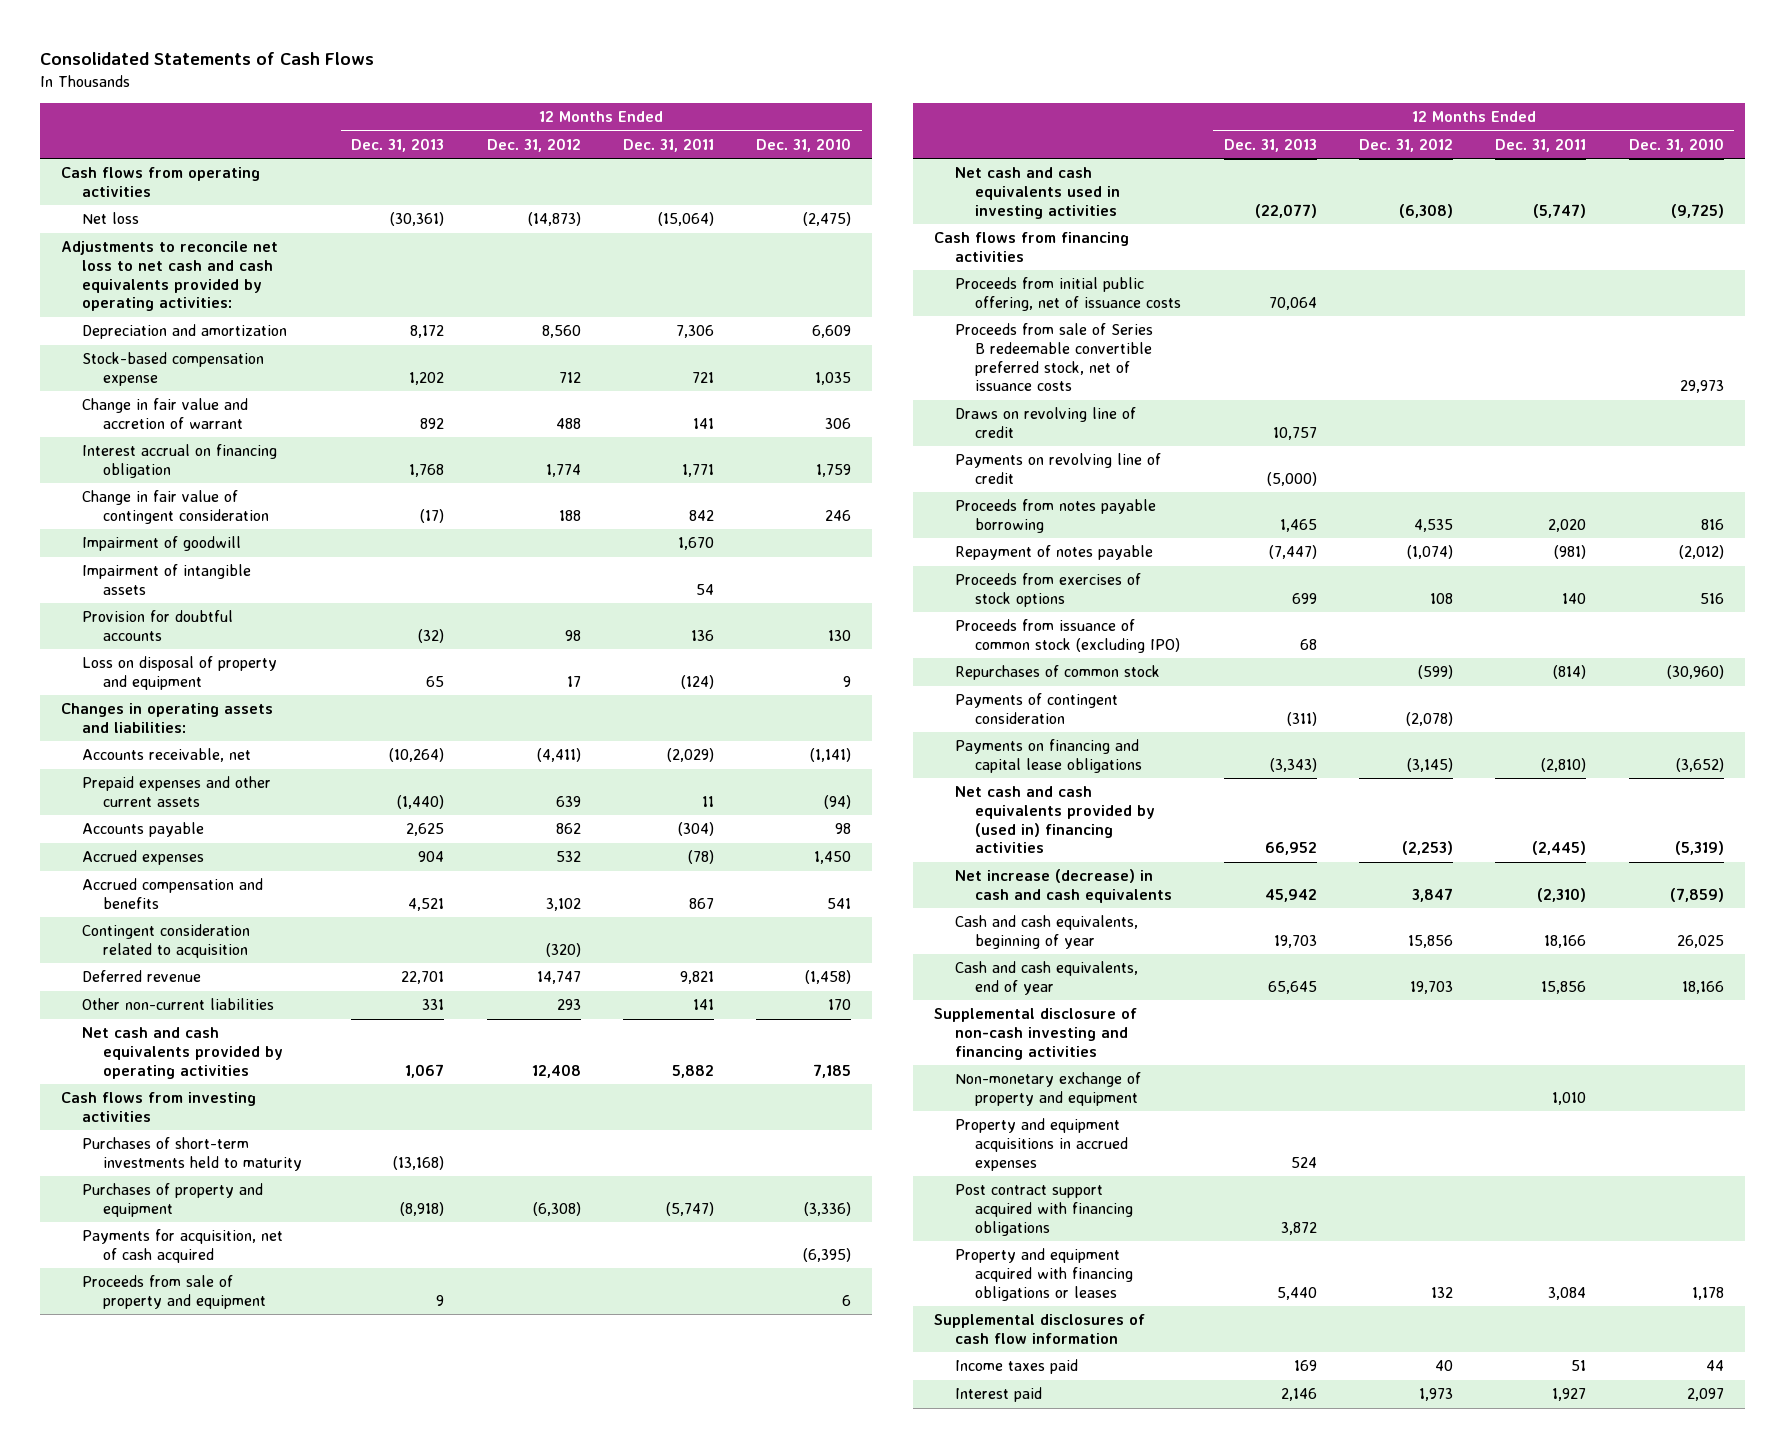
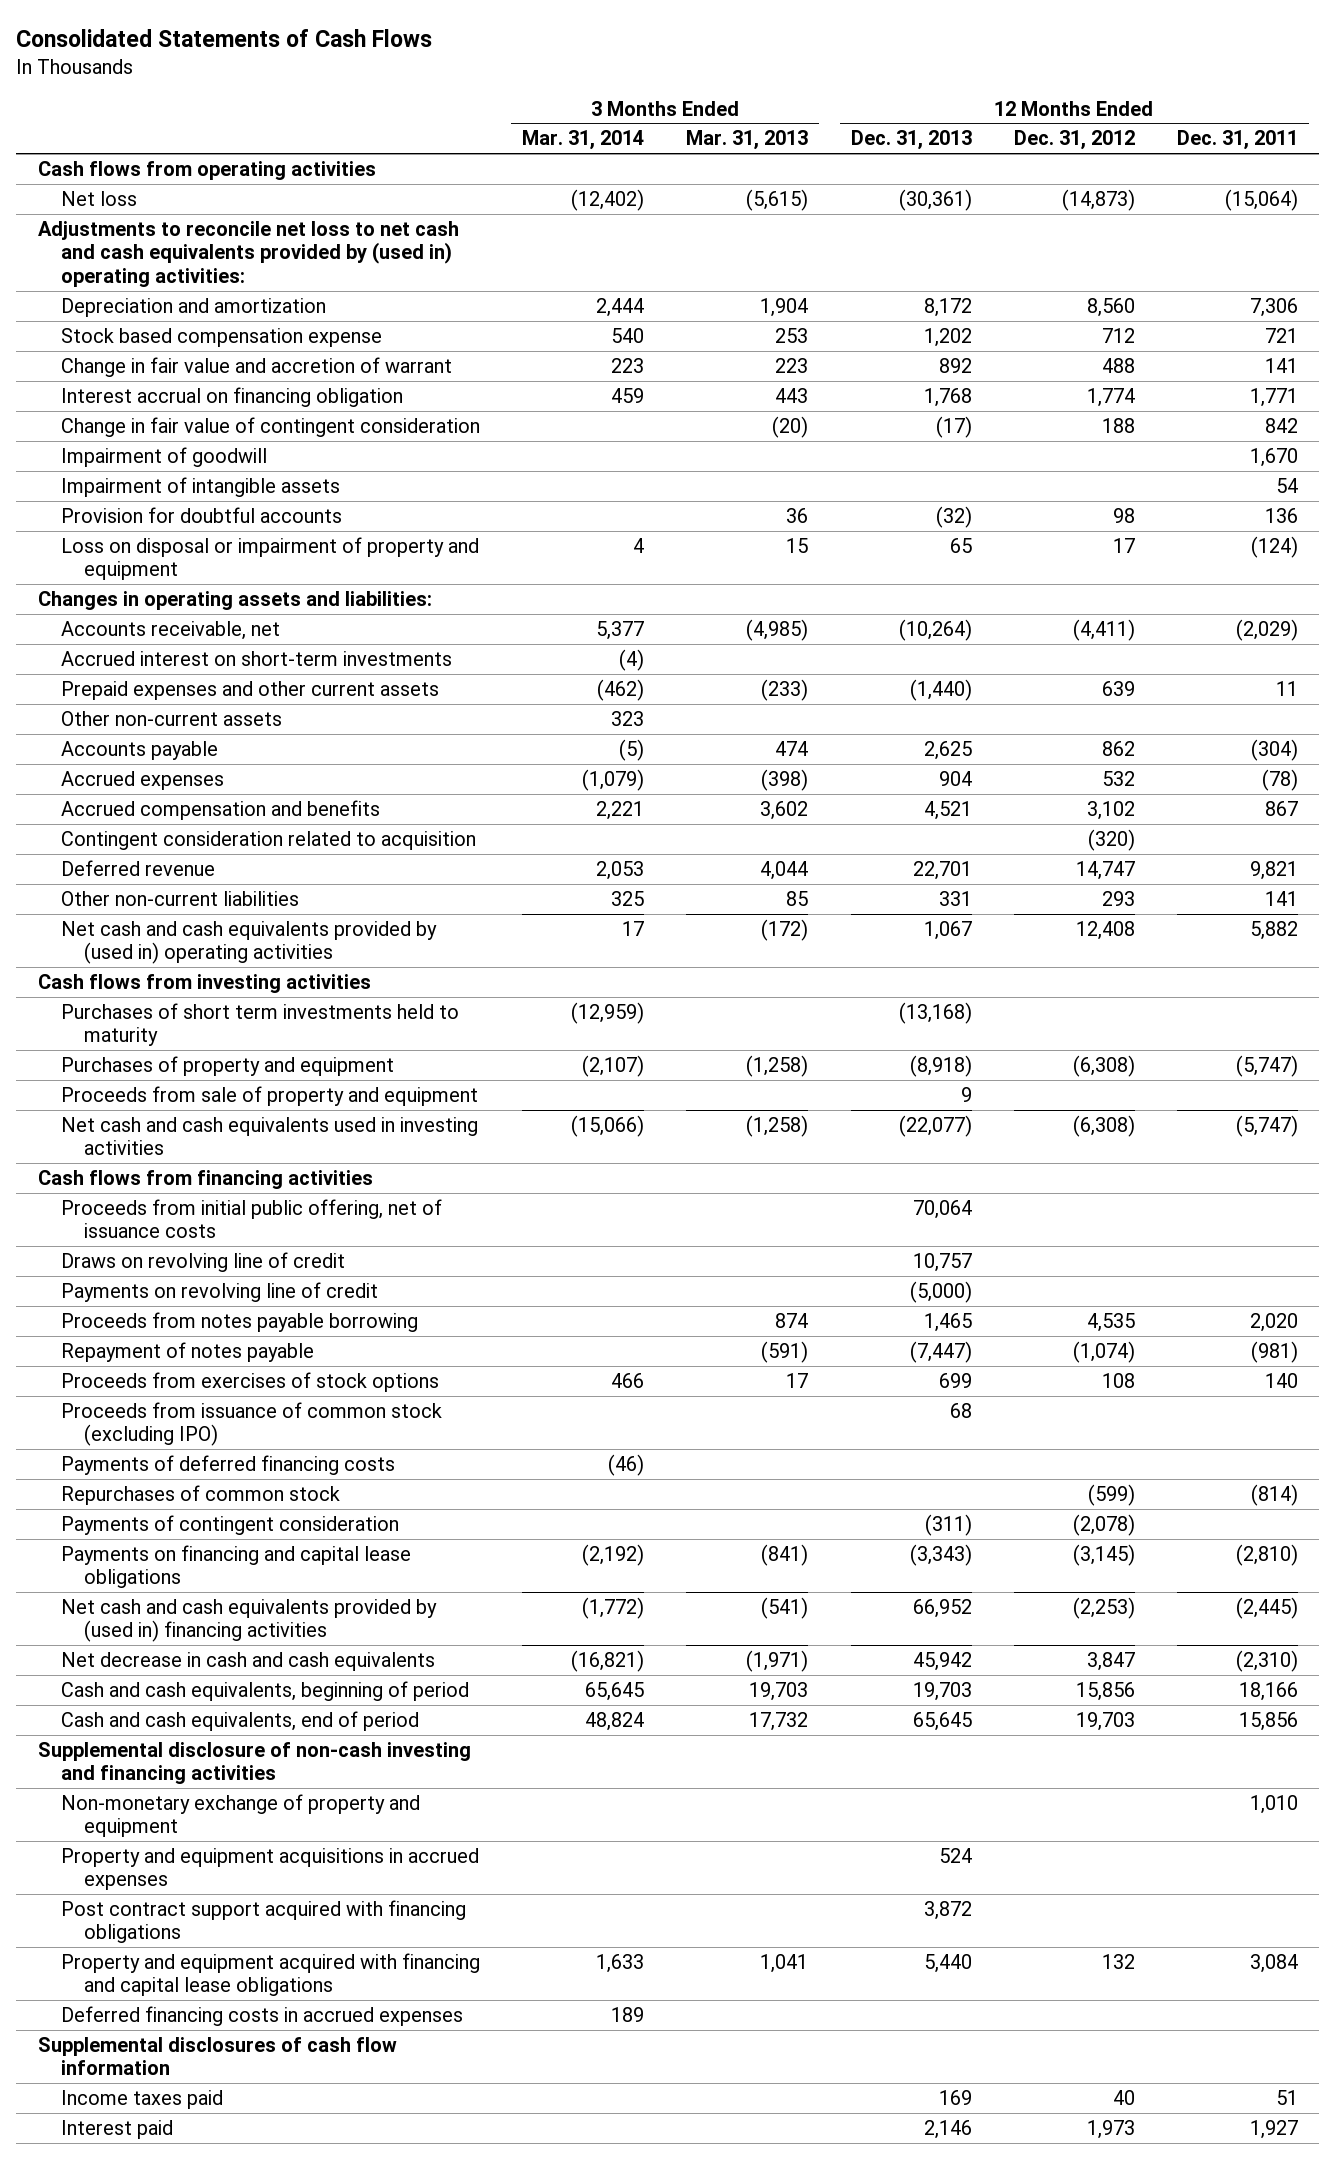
- | 12 Months Ended Dec. 31, 2013 | 12 Months Ended Dec. 31, 2012 | 12 Months Ended Dec. 31, 2011 | 12 Months Ended Dec. 31, 2010
+ | 3 Months Ended Mar. 31, 2014 | 3 Months Ended Mar. 31, 2013 | 12 Months Ended Dec. 31, 2013 | 12 Months Ended Dec. 31, 2012 | 12 Months Ended Dec. 31, 2011
- Adjustments to reconcile net loss to net cash and cash equivalents provided by operating activities:
+ Adjustments to reconcile net loss to net cash and cash equivalents provided by (used in) operating activities:
- Stock-based compensation expense | 1,202 | 712 | 721 | 1,035
+ Stock based compensation expense | 540 | 253 | 1,202 | 712 | 721
- Loss on disposal of property and equipment | 65 | 17 | (124) | 9
+ Loss on disposal or impairment of property and equipment | 4 | 15 | 65 | 17 | (124)
+ Accrued interest on short-term investments | (4) | | | |
+ Other non-current assets | 323 | | | |
- Net cash and cash equivalents provided by operating activities | 1,067 | 12,408 | 5,882 | 7,185
+ Net cash and cash equivalents provided by (used in) operating activities | 17 | (172) | 1,067 | 12,408 | 5,882
- Purchases of short-term investments held to maturity | (13,168) | | |
+ Purchases of short term investments held to maturity | (12,959) | | (13,168) | |
- Payments for acquisition, net of cash acquired | | | | (6,395)
- Proceeds from sale of Series B redeemable convertible preferred stock, net of issuance costs | | | | 29,973
+ Payments of deferred financing costs | (46) | | | |
- Net increase (decrease) in cash and cash equivalents | 45,942 | 3,847 | (2,310) | (7,859)
- Cash and cash equivalents, beginning of year | 19,703 | 15,856 | 18,166 | 26,025
- Cash and cash equivalents, end of year | 65,645 | 19,703 | 15,856 | 18,166
+ Net decrease in cash and cash equivalents | (16,821) | (1,971) | 45,942 | 3,847 | (2,310)
+ Cash and cash equivalents, beginning of period | 65,645 | 19,703 | 19,703 | 15,856 | 18,166
+ Cash and cash equivalents, end of period | 48,824 | 17,732 | 65,645 | 19,703 | 15,856
- Property and equipment acquired with financing obligations or leases | 5,440 | 132 | 3,084 | 1,178
+ Property and equipment acquired with financing and capital lease obligations | 1,633 | 1,041 | 5,440 | 132 | 3,084
+ Deferred financing costs in accrued expenses | 189 | | | |

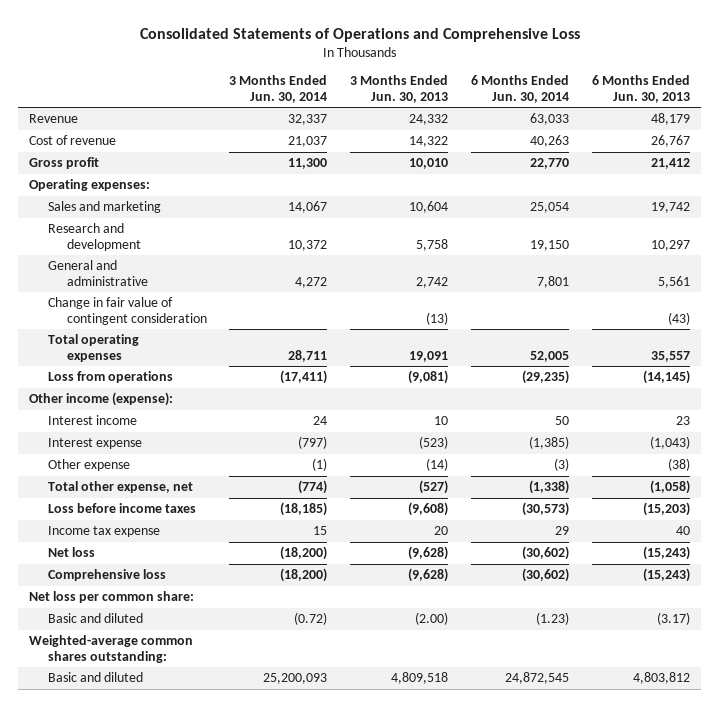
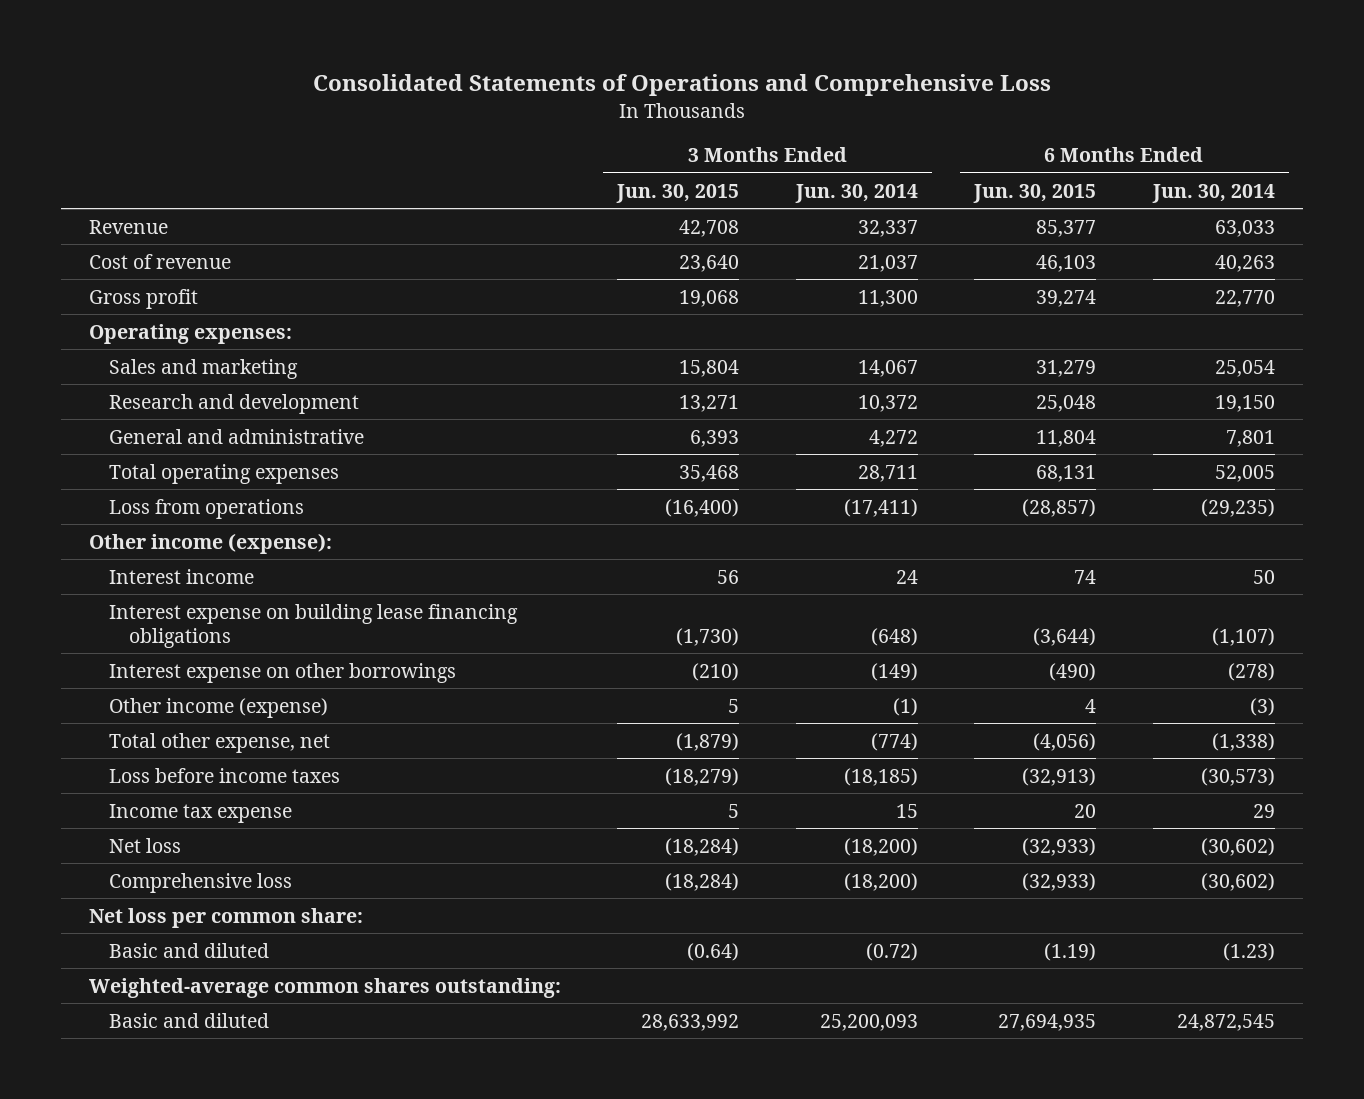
- | 3 Months Ended Jun. 30, 2014 | 3 Months Ended Jun. 30, 2013 | 6 Months Ended Jun. 30, 2014 | 6 Months Ended Jun. 30, 2013
+ | 3 Months Ended Jun. 30, 2015 | 3 Months Ended Jun. 30, 2014 | 6 Months Ended Jun. 30, 2015 | 6 Months Ended Jun. 30, 2014
- Change in fair value of contingent consideration | | (13) | | (43)
- Interest expense | (797) | (523) | (1,385) | (1,043)
- Other expense | (1) | (14) | (3) | (38)
+ Interest expense on building lease financing obligations | (1,730) | (648) | (3,644) | (1,107)
+ Interest expense on other borrowings | (210) | (149) | (490) | (278)
+ Other income (expense) | 5 | (1) | 4 | (3)

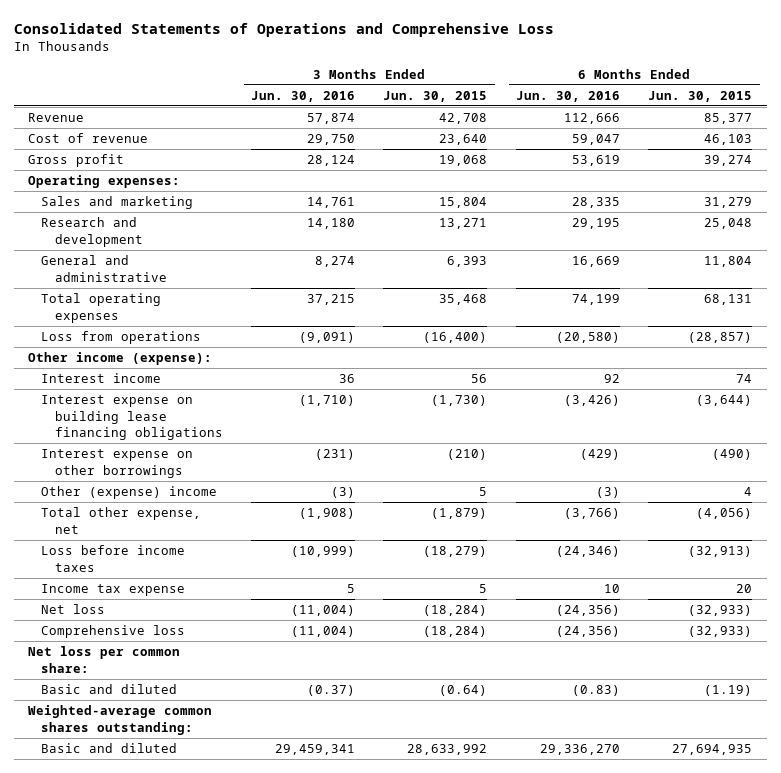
- | 3 Months Ended Jun. 30, 2015 | 3 Months Ended Jun. 30, 2014 | 6 Months Ended Jun. 30, 2015 | 6 Months Ended Jun. 30, 2014
+ | 3 Months Ended Jun. 30, 2016 | 3 Months Ended Jun. 30, 2015 | 6 Months Ended Jun. 30, 2016 | 6 Months Ended Jun. 30, 2015
- Other income (expense) | 5 | (1) | 4 | (3)
+ Other (expense) income | (3) | 5 | (3) | 4

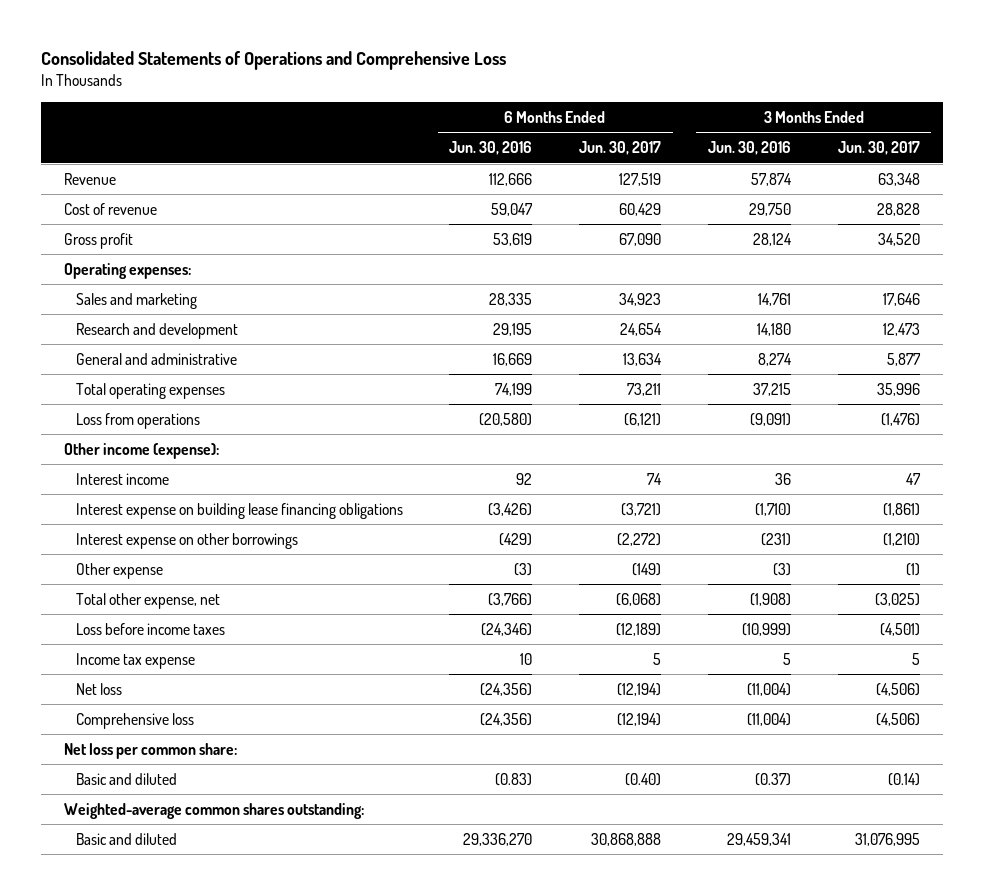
- | 3 Months Ended Jun. 30, 2016 | 3 Months Ended Jun. 30, 2015 | 6 Months Ended Jun. 30, 2016 | 6 Months Ended Jun. 30, 2015
+ | 6 Months Ended Jun. 30, 2016 | 6 Months Ended Jun. 30, 2017 | 3 Months Ended Jun. 30, 2016 | 3 Months Ended Jun. 30, 2017
- Other (expense) income | (3) | 5 | (3) | 4
+ Other expense | (3) | (149) | (3) | (1)

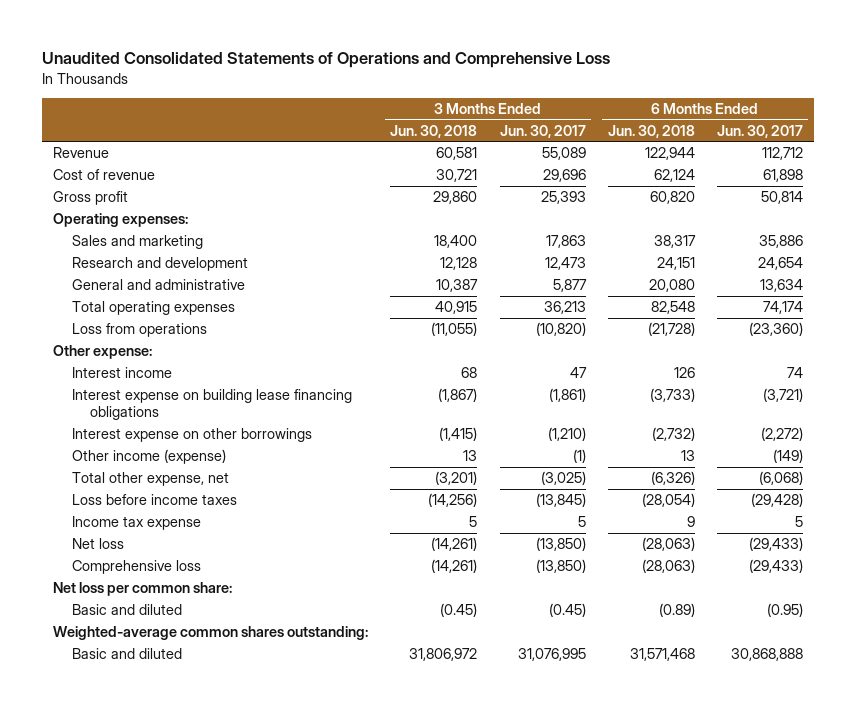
- Consolidated Statements of Operations and Comprehensive Loss
+ Unaudited Consolidated Statements of Operations and Comprehensive Loss
- | 6 Months Ended Jun. 30, 2016 | 6 Months Ended Jun. 30, 2017 | 3 Months Ended Jun. 30, 2016 | 3 Months Ended Jun. 30, 2017
+ | 3 Months Ended Jun. 30, 2018 | 3 Months Ended Jun. 30, 2017 | 6 Months Ended Jun. 30, 2018 | 6 Months Ended Jun. 30, 2017
- Revenue | 112,666 | 127,519 | 57,874 | 63,348
- Cost of revenue | 59,047 | 60,429 | 29,750 | 28,828
- Gross profit | 53,619 | 67,090 | 28,124 | 34,520
+ Revenue | 60,581 | 55,089 | 122,944 | 112,712
+ Cost of revenue | 30,721 | 29,696 | 62,124 | 61,898
+ Gross profit | 29,860 | 25,393 | 60,820 | 50,814
- Sales and marketing | 28,335 | 34,923 | 14,761 | 17,646
+ Sales and marketing | 18,400 | 17,863 | 38,317 | 35,886
- Total operating expenses | 74,199 | 73,211 | 37,215 | 35,996
- Loss from operations | (20,580) | (6,121) | (9,091) | (1,476)
- Other income (expense):
+ Total operating expenses | 40,915 | 36,213 | 82,548 | 74,174
+ Loss from operations | (11,055) | (10,820) | (21,728) | (23,360)
+ Other expense:
- Other expense | (3) | (149) | (3) | (1)
+ Other income (expense) | 13 | (1) | 13 | (149)
- Loss before income taxes | (24,346) | (12,189) | (10,999) | (4,501)
+ Loss before income taxes | (14,256) | (13,845) | (28,054) | (29,428)
- Net loss | (24,356) | (12,194) | (11,004) | (4,506)
- Comprehensive loss | (24,356) | (12,194) | (11,004) | (4,506)
+ Net loss | (14,261) | (13,850) | (28,063) | (29,433)
+ Comprehensive loss | (14,261) | (13,850) | (28,063) | (29,433)
- Basic and diluted | (0.83) | (0.40) | (0.37) | (0.14)
+ Basic and diluted | (0.45) | (0.45) | (0.89) | (0.95)

